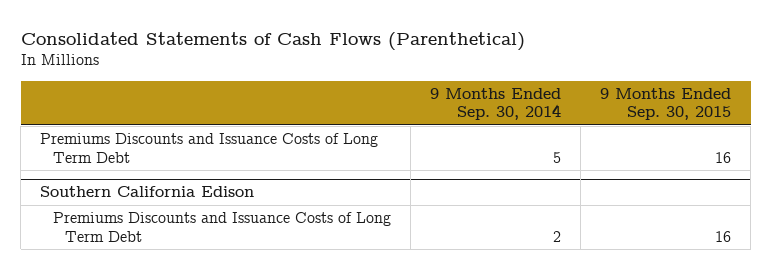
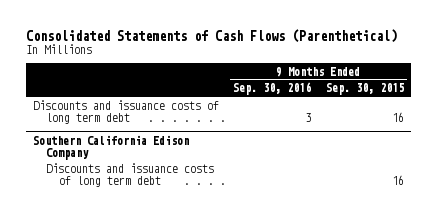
- | 9 Months Ended Sep. 30, 2014 | 9 Months Ended Sep. 30, 2015
+ | 9 Months Ended Sep. 30, 2016 | 9 Months Ended Sep. 30, 2015
- Premiums Discounts and Issuance Costs of Long Term Debt | 5 | 16
- Southern California Edison
- Premiums Discounts and Issuance Costs of Long Term Debt | 2 | 16
+ Discounts and issuance costs of long term debt | 3 | 16
+ Southern California Edison Company
+ Discounts and issuance costs of long term debt | | 16

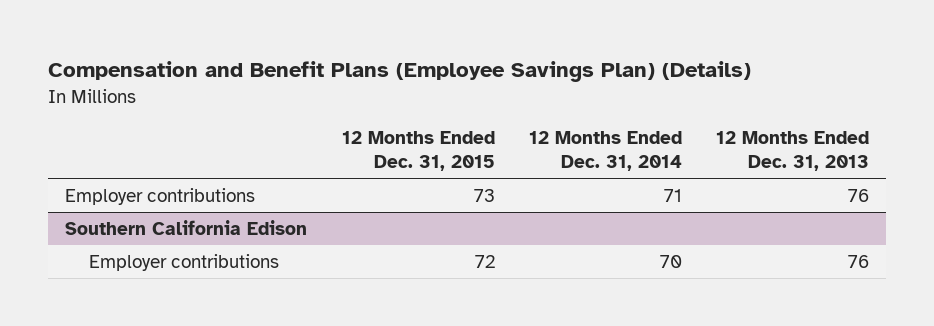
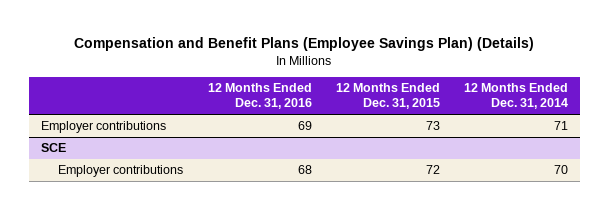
- | 12 Months Ended Dec. 31, 2015 | 12 Months Ended Dec. 31, 2014 | 12 Months Ended Dec. 31, 2013
+ | 12 Months Ended Dec. 31, 2016 | 12 Months Ended Dec. 31, 2015 | 12 Months Ended Dec. 31, 2014
- Southern California Edison
+ SCE

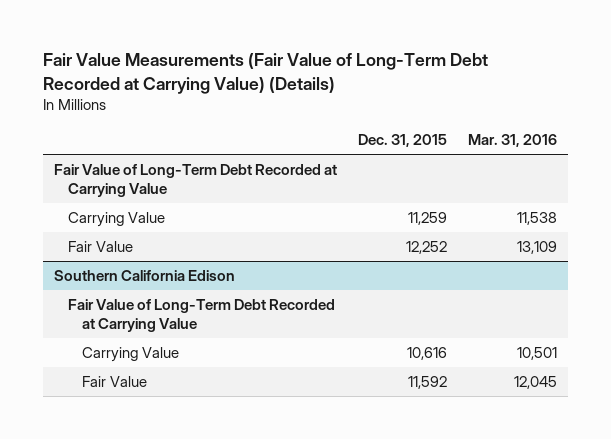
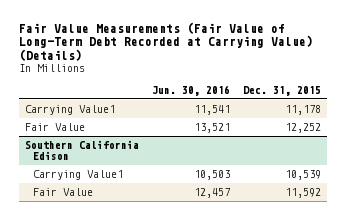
- | Dec. 31, 2015 | Mar. 31, 2016
+ | Jun. 30, 2016 | Dec. 31, 2015
- Fair Value of Long-Term Debt Recorded at Carrying Value
- Carrying Value | 11,259 | 11,538
+ Carrying Value1 | 11,541 | 11,178
@ Southern California Edison
- Fair Value of Long-Term Debt Recorded at Carrying Value
- Carrying Value | 10,616 | 10,501
+ Carrying Value1 | 10,503 | 10,539

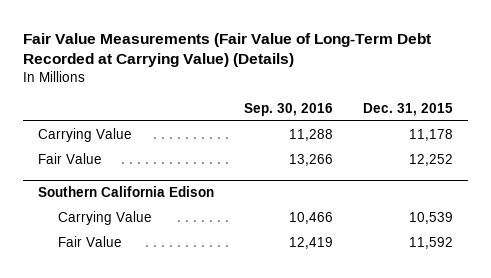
- | Jun. 30, 2016 | Dec. 31, 2015
+ | Sep. 30, 2016 | Dec. 31, 2015
- Carrying Value1 | 11,541 | 11,178
+ Carrying Value | 11,288 | 11,178
@ Southern California Edison
- Carrying Value1 | 10,503 | 10,539
+ Carrying Value | 10,466 | 10,539

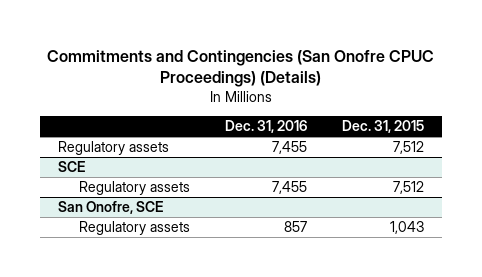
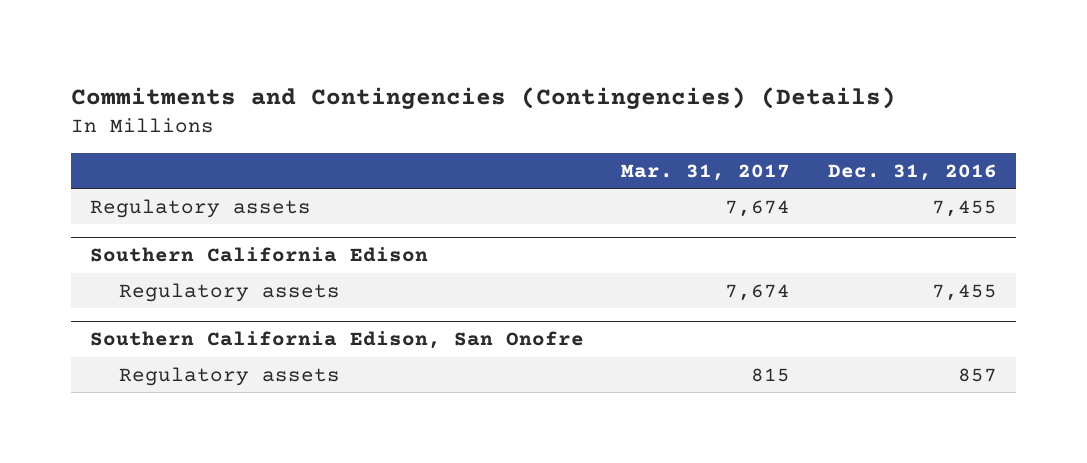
- Commitments and Contingencies (San Onofre CPUC Proceedings) (Details)
+ Commitments and Contingencies (Contingencies) (Details)
- | Dec. 31, 2016 | Dec. 31, 2015
+ | Mar. 31, 2017 | Dec. 31, 2016
- SCE
+ Southern California Edison
- San Onofre, SCE
+ Southern California Edison, San Onofre

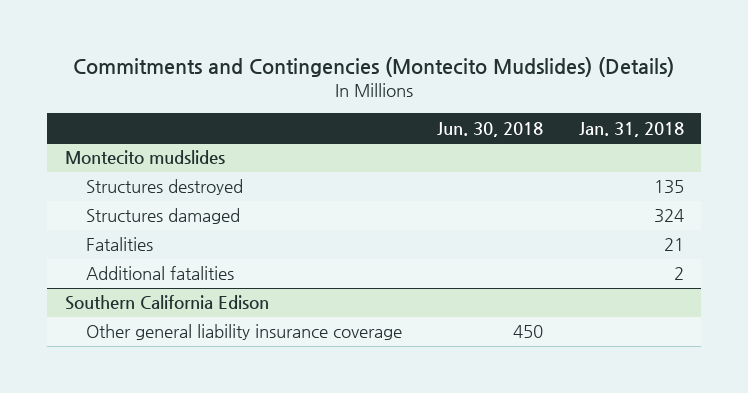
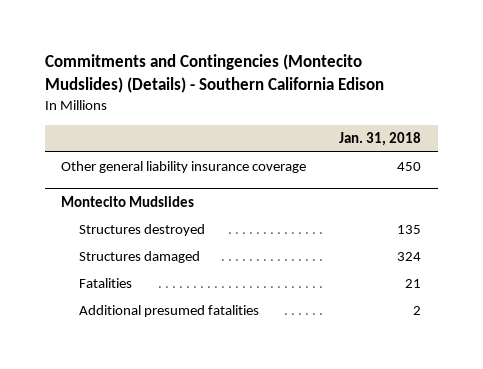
- Commitments and Contingencies (Montecito Mudslides) (Details)
+ Commitments and Contingencies (Montecito Mudslides) (Details) - Southern California Edison
- | Jun. 30, 2018 | Jan. 31, 2018
+ | Jan. 31, 2018
- Montecito mudslides
+ Other general liability insurance coverage | 450
+ Montecito Mudslides
- Additional fatalities | | 2
- Southern California Edison
- Other general liability insurance coverage | 450 |
+ Additional presumed fatalities | 2

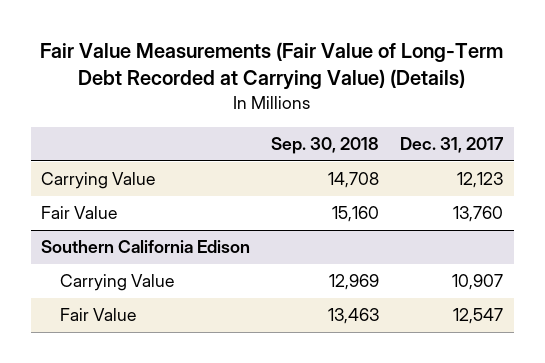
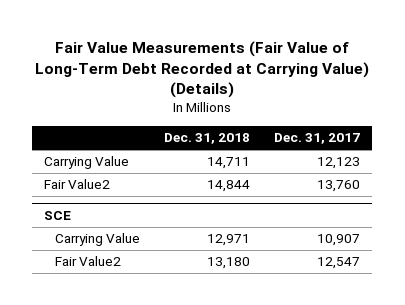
- | Sep. 30, 2018 | Dec. 31, 2017
+ | Dec. 31, 2018 | Dec. 31, 2017
- Fair Value | 15,160 | 13,760
- Southern California Edison
+ Fair Value2 | 14,844 | 13,760
+ SCE
- Fair Value | 13,463 | 12,547
+ Fair Value2 | 13,180 | 12,547

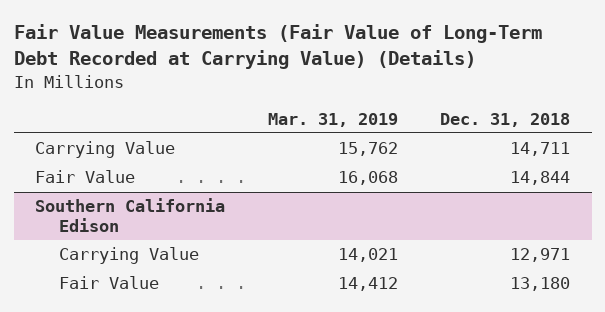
- | Dec. 31, 2018 | Dec. 31, 2017
+ | Mar. 31, 2019 | Dec. 31, 2018
- Fair Value2 | 14,844 | 13,760
- SCE
+ Fair Value | 16,068 | 14,844
+ Southern California Edison
- Fair Value2 | 13,180 | 12,547
+ Fair Value | 14,412 | 13,180

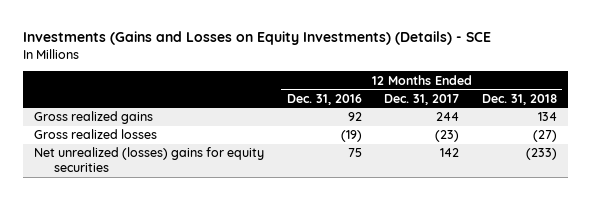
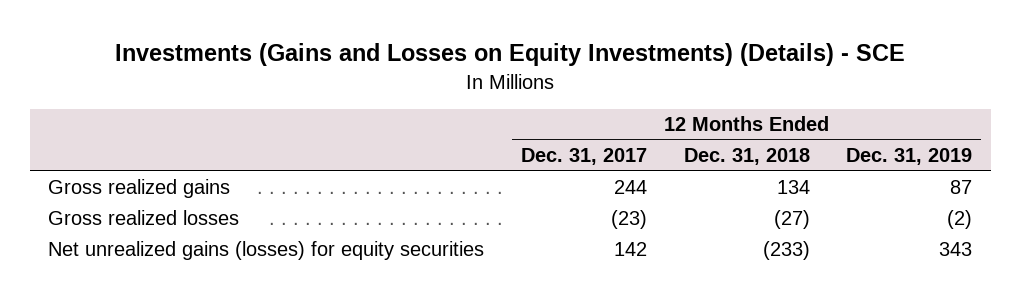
- | 12 Months Ended Dec. 31, 2016 | 12 Months Ended Dec. 31, 2017 | 12 Months Ended Dec. 31, 2018
+ | 12 Months Ended Dec. 31, 2017 | 12 Months Ended Dec. 31, 2018 | 12 Months Ended Dec. 31, 2019
- Net unrealized (losses) gains for equity securities | 75 | 142 | (233)
+ Net unrealized gains (losses) for equity securities | 142 | (233) | 343

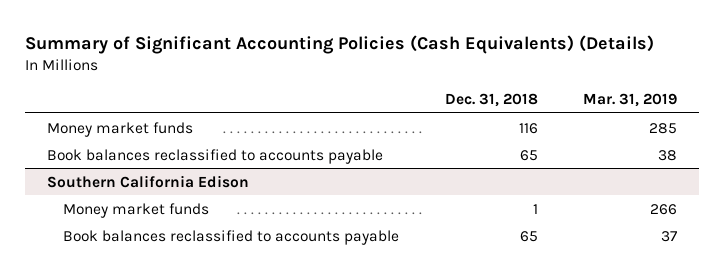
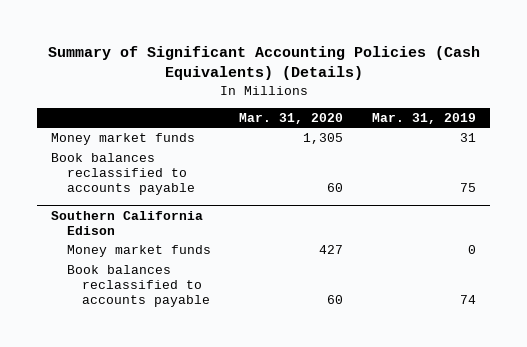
- | Dec. 31, 2018 | Mar. 31, 2019
+ | Mar. 31, 2020 | Mar. 31, 2019
- Money market funds | 116 | 285
- Book balances reclassified to accounts payable | 65 | 38
+ Money market funds | 1,305 | 31
+ Book balances reclassified to accounts payable | 60 | 75
@ Southern California Edison
- Money market funds | 1 | 266
- Book balances reclassified to accounts payable | 65 | 37
+ Money market funds | 427 | 0
+ Book balances reclassified to accounts payable | 60 | 74

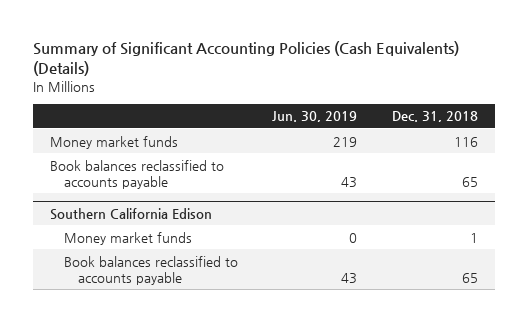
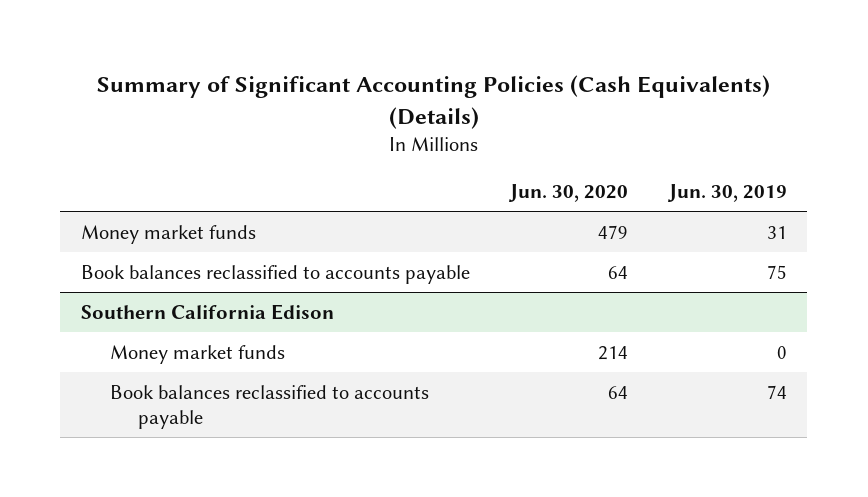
- | Jun. 30, 2019 | Dec. 31, 2018
+ | Jun. 30, 2020 | Jun. 30, 2019
- Money market funds | 219 | 116
- Book balances reclassified to accounts payable | 43 | 65
+ Money market funds | 479 | 31
+ Book balances reclassified to accounts payable | 64 | 75
@ Southern California Edison
- Book balances reclassified to accounts payable | 43 | 65
+ Book balances reclassified to accounts payable | 64 | 74

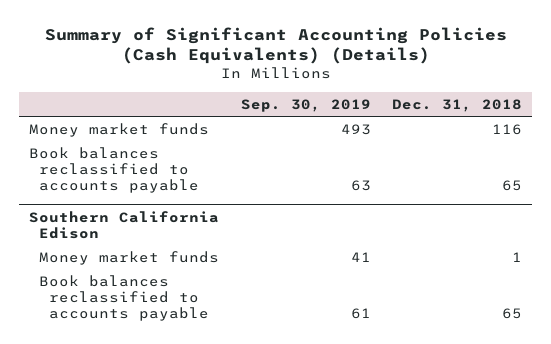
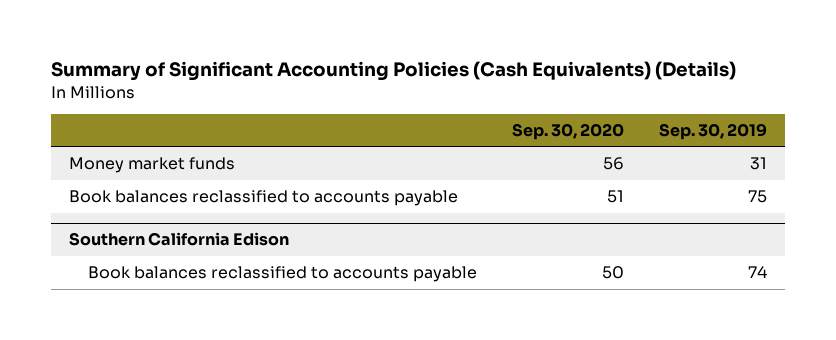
- | Sep. 30, 2019 | Dec. 31, 2018
+ | Sep. 30, 2020 | Sep. 30, 2019
- Money market funds | 493 | 116
- Book balances reclassified to accounts payable | 63 | 65
+ Money market funds | 56 | 31
+ Book balances reclassified to accounts payable | 51 | 75
@ Southern California Edison
- Money market funds | 41 | 1
- Book balances reclassified to accounts payable | 61 | 65
+ Book balances reclassified to accounts payable | 50 | 74

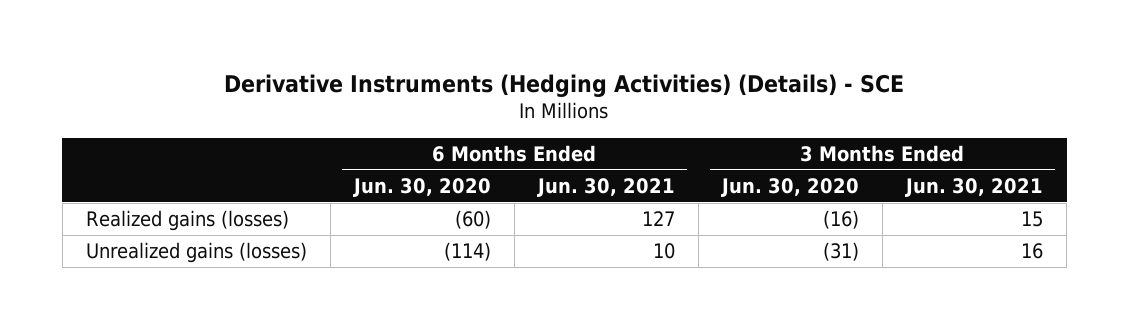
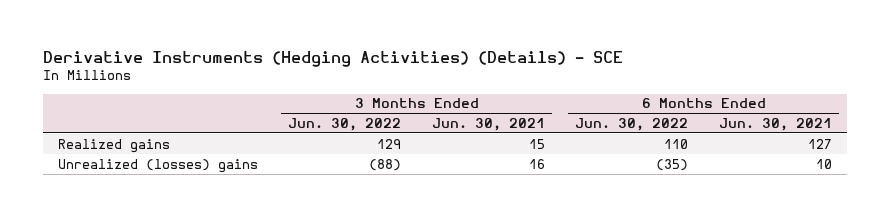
- | 6 Months Ended Jun. 30, 2020 | 6 Months Ended Jun. 30, 2021 | 3 Months Ended Jun. 30, 2020 | 3 Months Ended Jun. 30, 2021
+ | 3 Months Ended Jun. 30, 2022 | 3 Months Ended Jun. 30, 2021 | 6 Months Ended Jun. 30, 2022 | 6 Months Ended Jun. 30, 2021
- Realized gains (losses) | (60) | 127 | (16) | 15
- Unrealized gains (losses) | (114) | 10 | (31) | 16
+ Realized gains | 129 | 15 | 110 | 127
+ Unrealized (losses) gains | (88) | 16 | (35) | 10

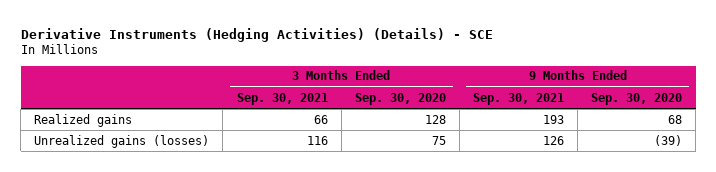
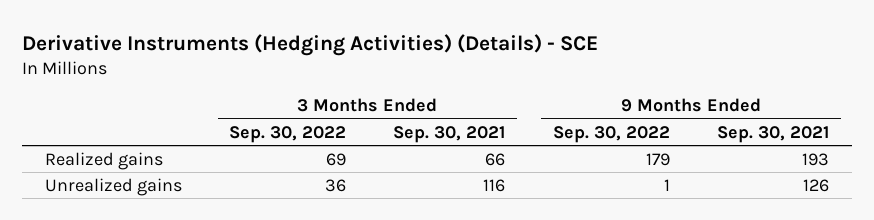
- | 3 Months Ended Sep. 30, 2021 | 3 Months Ended Sep. 30, 2020 | 9 Months Ended Sep. 30, 2021 | 9 Months Ended Sep. 30, 2020
+ | 3 Months Ended Sep. 30, 2022 | 3 Months Ended Sep. 30, 2021 | 9 Months Ended Sep. 30, 2022 | 9 Months Ended Sep. 30, 2021
- Unrealized gains (losses) | 116 | 75 | 126 | (39)
+ Unrealized gains | 36 | 116 | 1 | 126

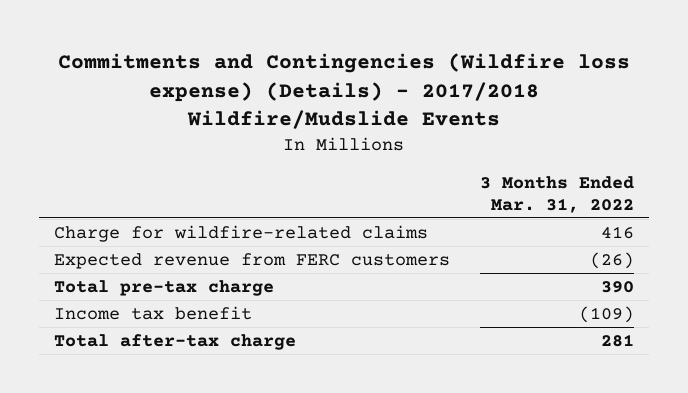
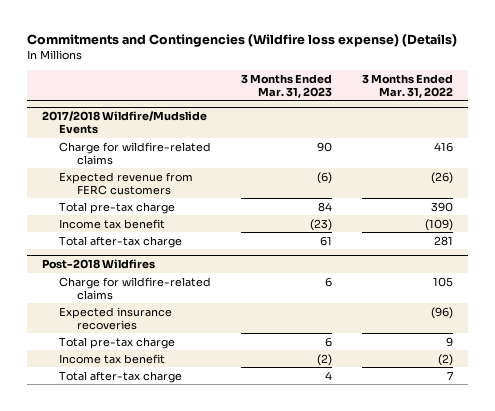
- Commitments and Contingencies (Wildfire loss expense) (Details) - 2017/2018 Wildfire/Mudslide Events
+ Commitments and Contingencies (Wildfire loss expense) (Details)
- | 3 Months Ended Mar. 31, 2022
+ | 3 Months Ended Mar. 31, 2023 | 3 Months Ended Mar. 31, 2022
+ 2017/2018 Wildfire/Mudslide Events
+ Post-2018 Wildfires
+ Charge for wildfire-related claims | 6 | 105
+ Expected insurance recoveries | | (96)
+ Total pre-tax charge | 6 | 9
+ Income tax benefit | (2) | (2)
+ Total after-tax charge | 4 | 7

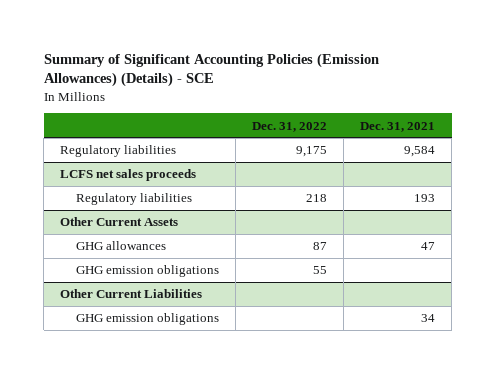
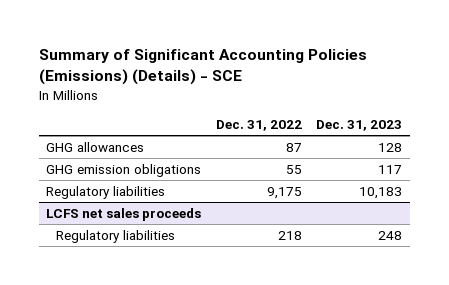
- Summary of Significant Accounting Policies (Emission Allowances) (Details) - SCE
+ Summary of Significant Accounting Policies (Emissions) (Details) - SCE
- | Dec. 31, 2022 | Dec. 31, 2021
+ | Dec. 31, 2022 | Dec. 31, 2023
+ GHG allowances | 87 | 128
+ GHG emission obligations | 55 | 117
- Other Current Assets
- GHG allowances | 87 | 47
- GHG emission obligations | 55 |
- Other Current Liabilities
- GHG emission obligations | | 34

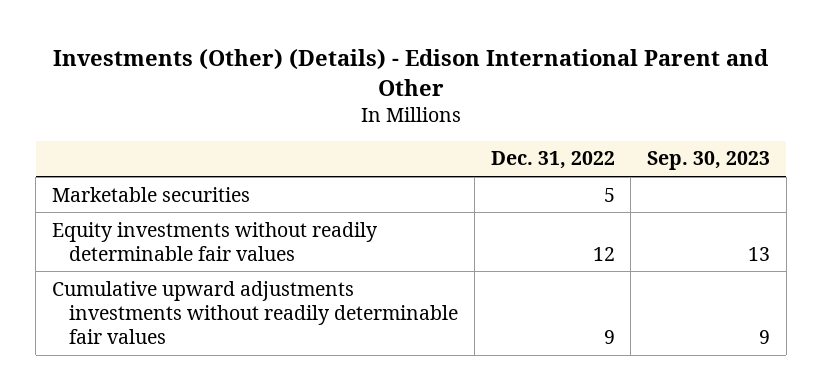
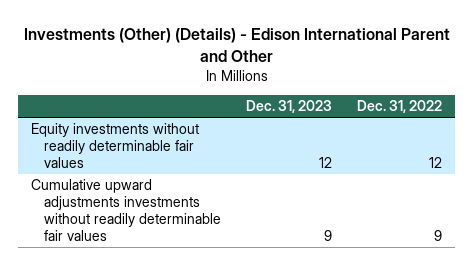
- | Dec. 31, 2022 | Sep. 30, 2023
+ | Dec. 31, 2023 | Dec. 31, 2022
- Marketable securities | 5 |

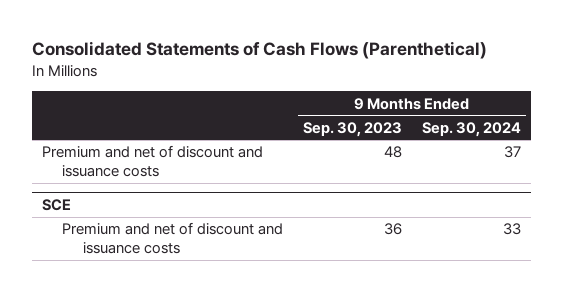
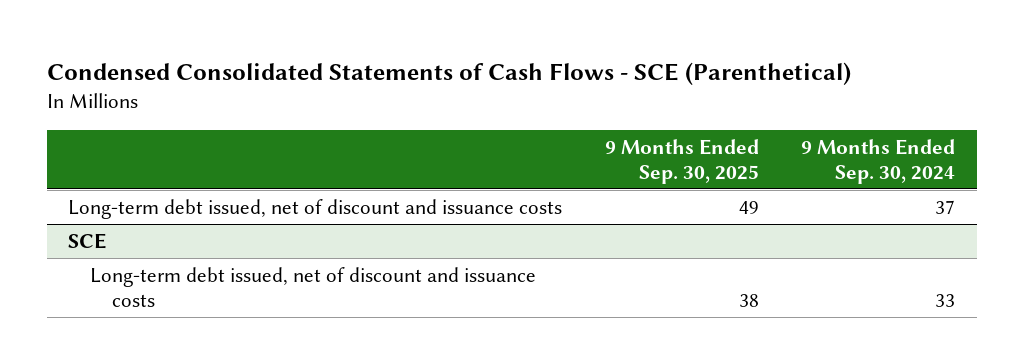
- Consolidated Statements of Cash Flows (Parenthetical)
+ Condensed Consolidated Statements of Cash Flows - SCE (Parenthetical)
- | 9 Months Ended Sep. 30, 2023 | 9 Months Ended Sep. 30, 2024
+ | 9 Months Ended Sep. 30, 2025 | 9 Months Ended Sep. 30, 2024
- Premium and net of discount and issuance costs | 48 | 37
+ Long-term debt issued, net of discount and issuance costs | 49 | 37
@ SCE
- Premium and net of discount and issuance costs | 36 | 33
+ Long-term debt issued, net of discount and issuance costs | 38 | 33

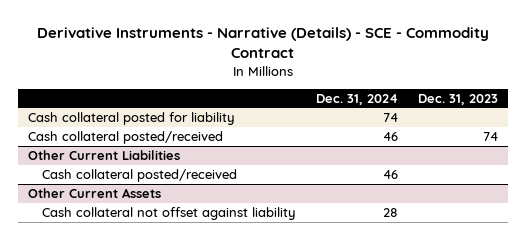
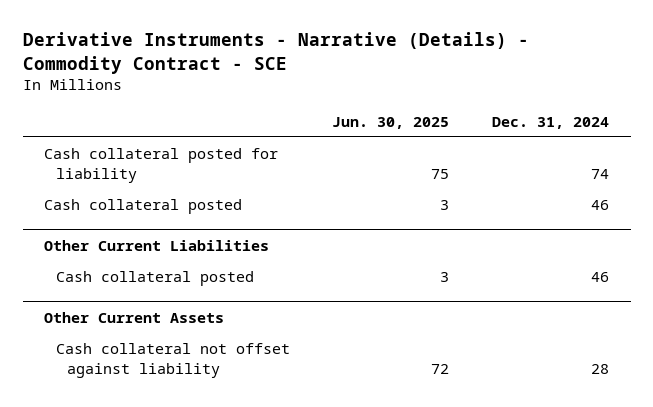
- Derivative Instruments - Narrative (Details) - SCE - Commodity Contract
+ Derivative Instruments - Narrative (Details) - Commodity Contract - SCE
- | Dec. 31, 2024 | Dec. 31, 2023
+ | Jun. 30, 2025 | Dec. 31, 2024
- Cash collateral posted/received | 46 | 74
+ Cash collateral posted | 3 | 46
@ Other Current Liabilities
- Cash collateral posted/received | 46 |
+ Cash collateral posted | 3 | 46

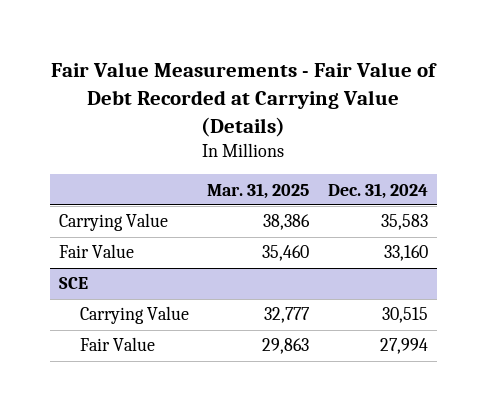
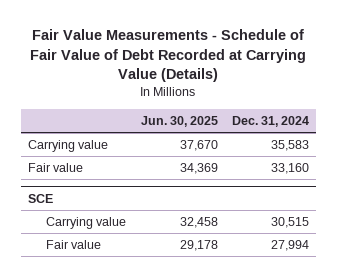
- Fair Value Measurements - Fair Value of Debt Recorded at Carrying Value (Details)
+ Fair Value Measurements - Schedule of Fair Value of Debt Recorded at Carrying Value (Details)
- | Mar. 31, 2025 | Dec. 31, 2024
+ | Jun. 30, 2025 | Dec. 31, 2024
- Carrying Value | 38,386 | 35,583
- Fair Value | 35,460 | 33,160
+ Carrying value | 37,670 | 35,583
+ Fair value | 34,369 | 33,160
@ SCE
- Carrying Value | 32,777 | 30,515
- Fair Value | 29,863 | 27,994
+ Carrying value | 32,458 | 30,515
+ Fair value | 29,178 | 27,994

